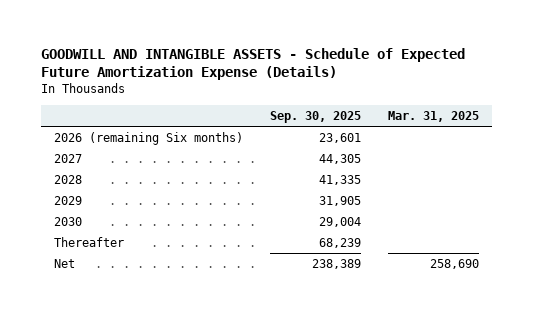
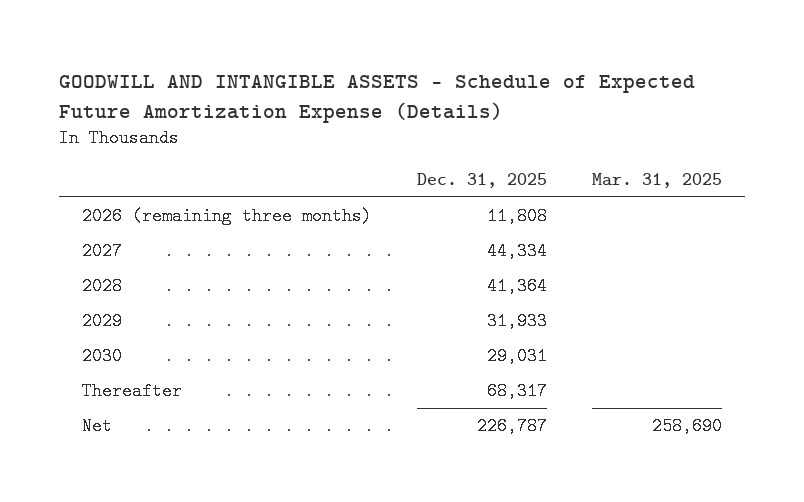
- | Sep. 30, 2025 | Mar. 31, 2025
+ | Dec. 31, 2025 | Mar. 31, 2025
- 2026 (remaining Six months) | 23,601 |
+ 2026 (remaining three months) | 11,808 |

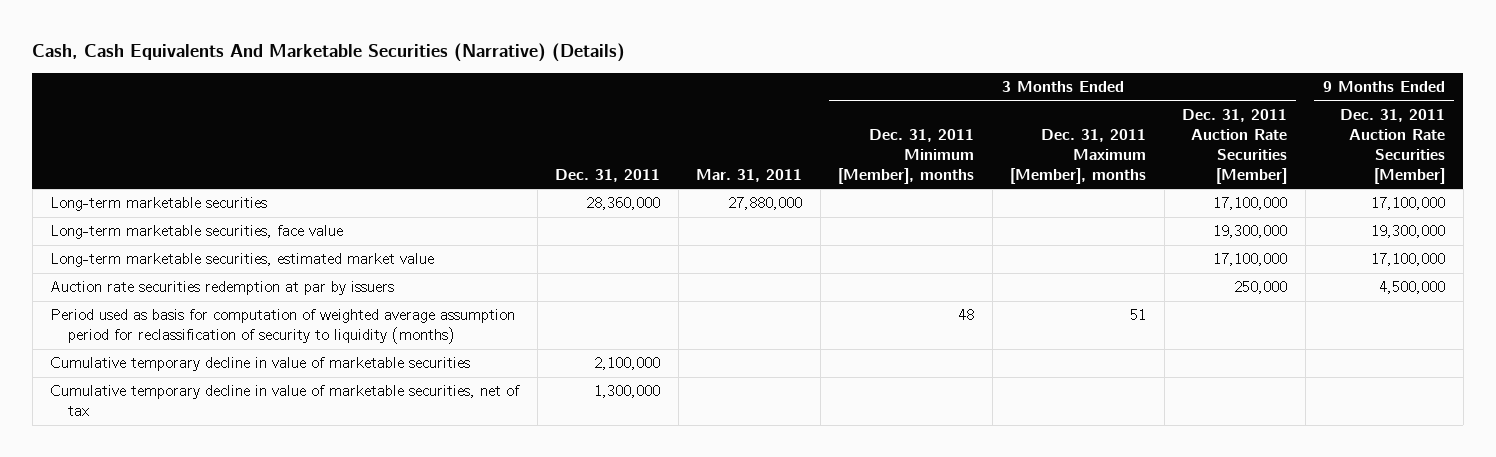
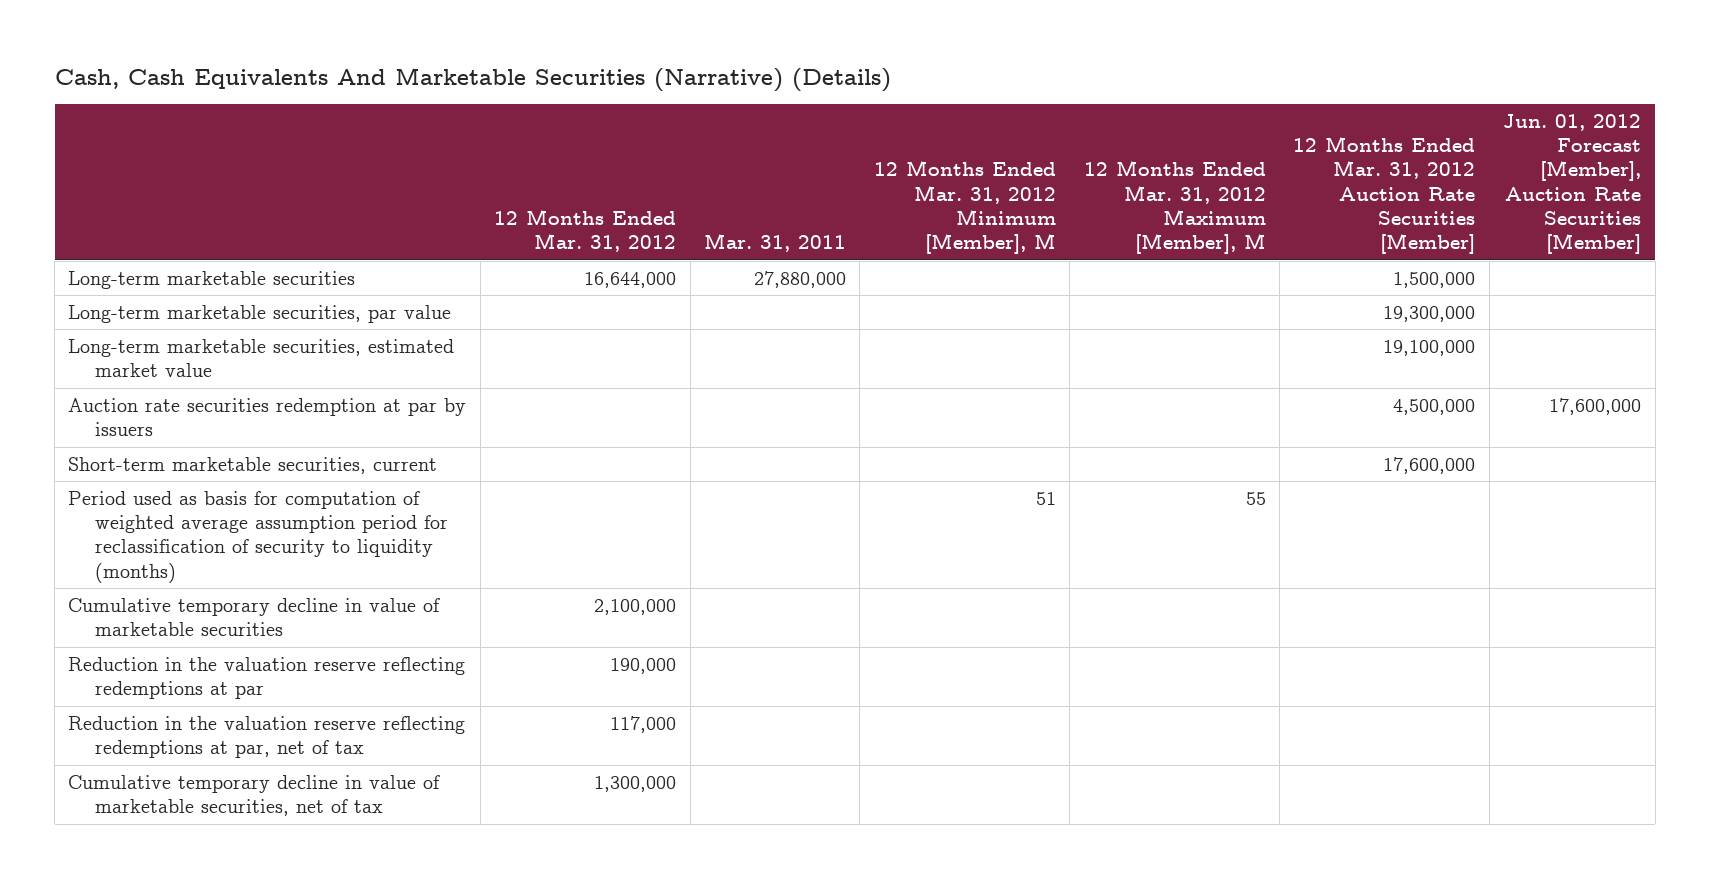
- | Dec. 31, 2011 | Mar. 31, 2011 | 3 Months Ended Dec. 31, 2011 Minimum [Member], months | 3 Months Ended Dec. 31, 2011 Maximum [Member], months | 3 Months Ended Dec. 31, 2011 Auction Rate Securities [Member] | 9 Months Ended Dec. 31, 2011 Auction Rate Securities [Member]
+ | 12 Months Ended Mar. 31, 2012 | Mar. 31, 2011 | 12 Months Ended Mar. 31, 2012 Minimum [Member], M | 12 Months Ended Mar. 31, 2012 Maximum [Member], M | 12 Months Ended Mar. 31, 2012 Auction Rate Securities [Member] | Jun. 01, 2012 Forecast [Member], Auction Rate Securities [Member]
- Long-term marketable securities, face value | | | | | 19,300,000 | 19,300,000
+ Long-term marketable securities, par value | | | | | 19,300,000 |
+ Short-term marketable securities, current | | | | | 17,600,000 |
+ Reduction in the valuation reserve reflecting redemptions at par | 190,000 | | | | |
+ Reduction in the valuation reserve reflecting redemptions at par, net of tax | 117,000 | | | | |

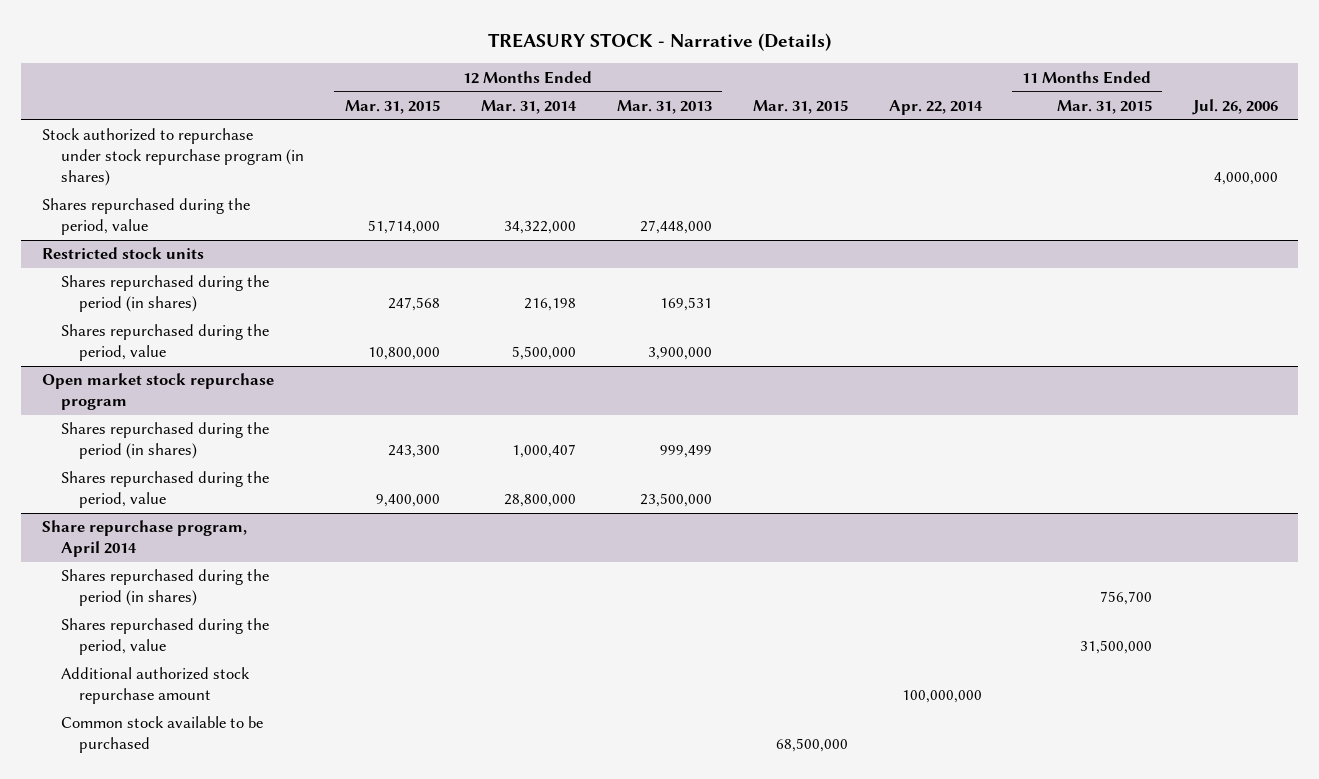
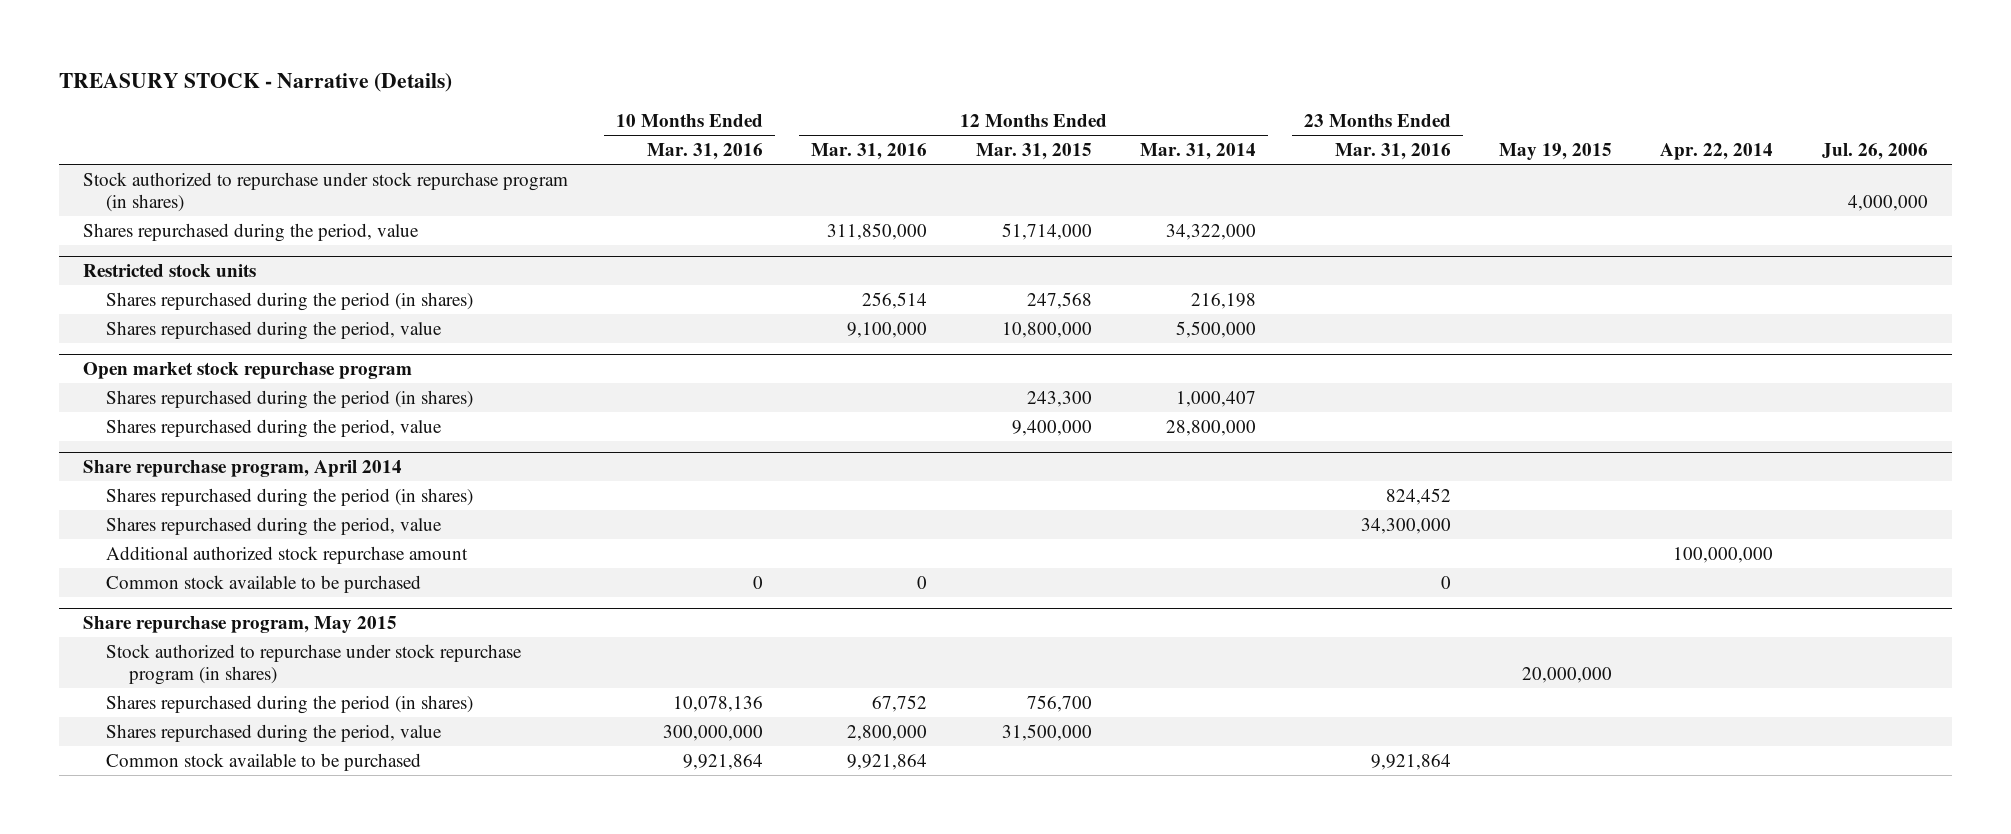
- | 12 Months Ended Mar. 31, 2015 | 12 Months Ended Mar. 31, 2014 | 12 Months Ended Mar. 31, 2013 | Mar. 31, 2015 | Apr. 22, 2014 | 11 Months Ended Mar. 31, 2015 | Jul. 26, 2006
+ | 10 Months Ended Mar. 31, 2016 | 12 Months Ended Mar. 31, 2016 | 12 Months Ended Mar. 31, 2015 | 12 Months Ended Mar. 31, 2014 | 23 Months Ended Mar. 31, 2016 | May 19, 2015 | Apr. 22, 2014 | Jul. 26, 2006
+ Share repurchase program, May 2015
+ Stock authorized to repurchase under stock repurchase program (in shares) | | | | | | 20,000,000 | |
+ Shares repurchased during the period (in shares) | 10,078,136 | 67,752 | 756,700 | | | | |
+ Shares repurchased during the period, value | 300,000,000 | 2,800,000 | 31,500,000 | | | | |
+ Common stock available to be purchased | 9,921,864 | 9,921,864 | | | 9,921,864 | | |

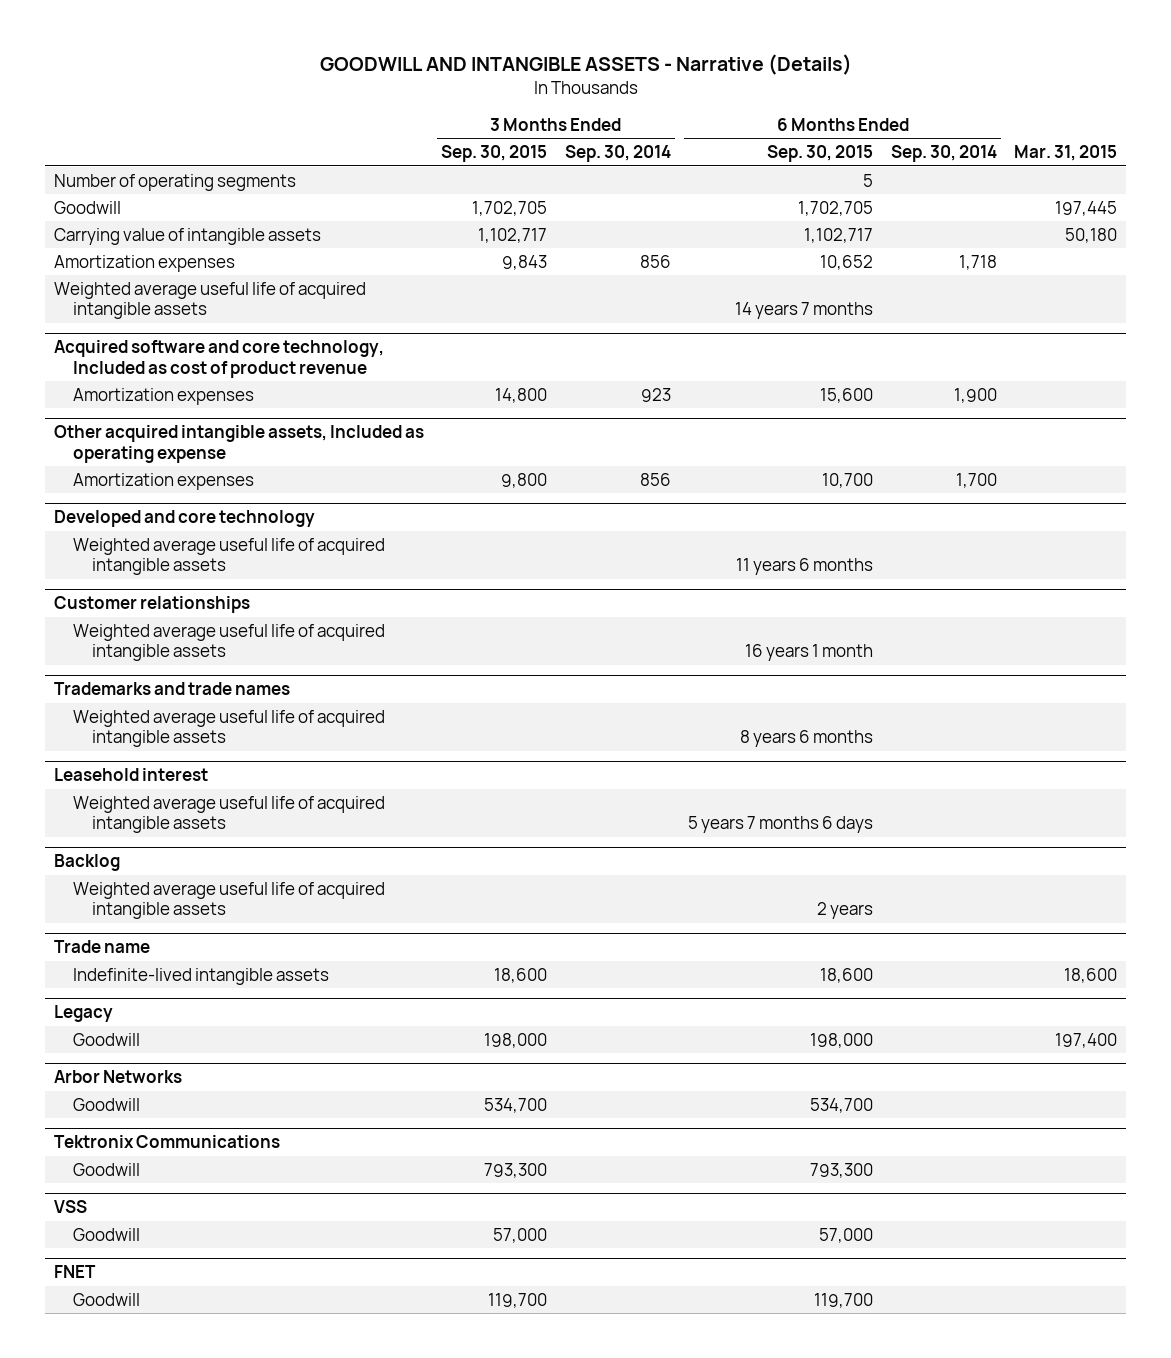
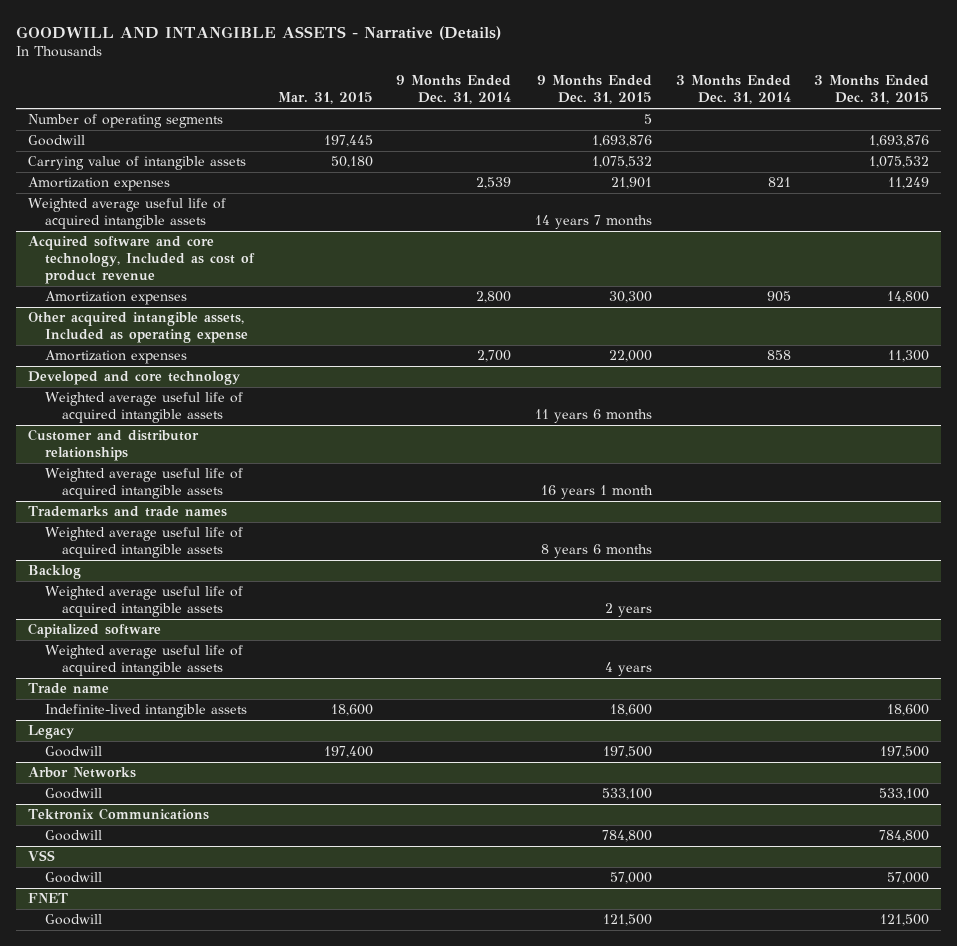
- | 3 Months Ended Sep. 30, 2015 | 3 Months Ended Sep. 30, 2014 | 6 Months Ended Sep. 30, 2015 | 6 Months Ended Sep. 30, 2014 | Mar. 31, 2015
+ | Mar. 31, 2015 | 9 Months Ended Dec. 31, 2014 | 9 Months Ended Dec. 31, 2015 | 3 Months Ended Dec. 31, 2014 | 3 Months Ended Dec. 31, 2015
- Customer relationships
+ Customer and distributor relationships
- Leasehold interest
- Weighted average useful life of acquired intangible assets | | | 5 years 7 months 6 days | |
+ Capitalized software
+ Weighted average useful life of acquired intangible assets | | | 4 years | |

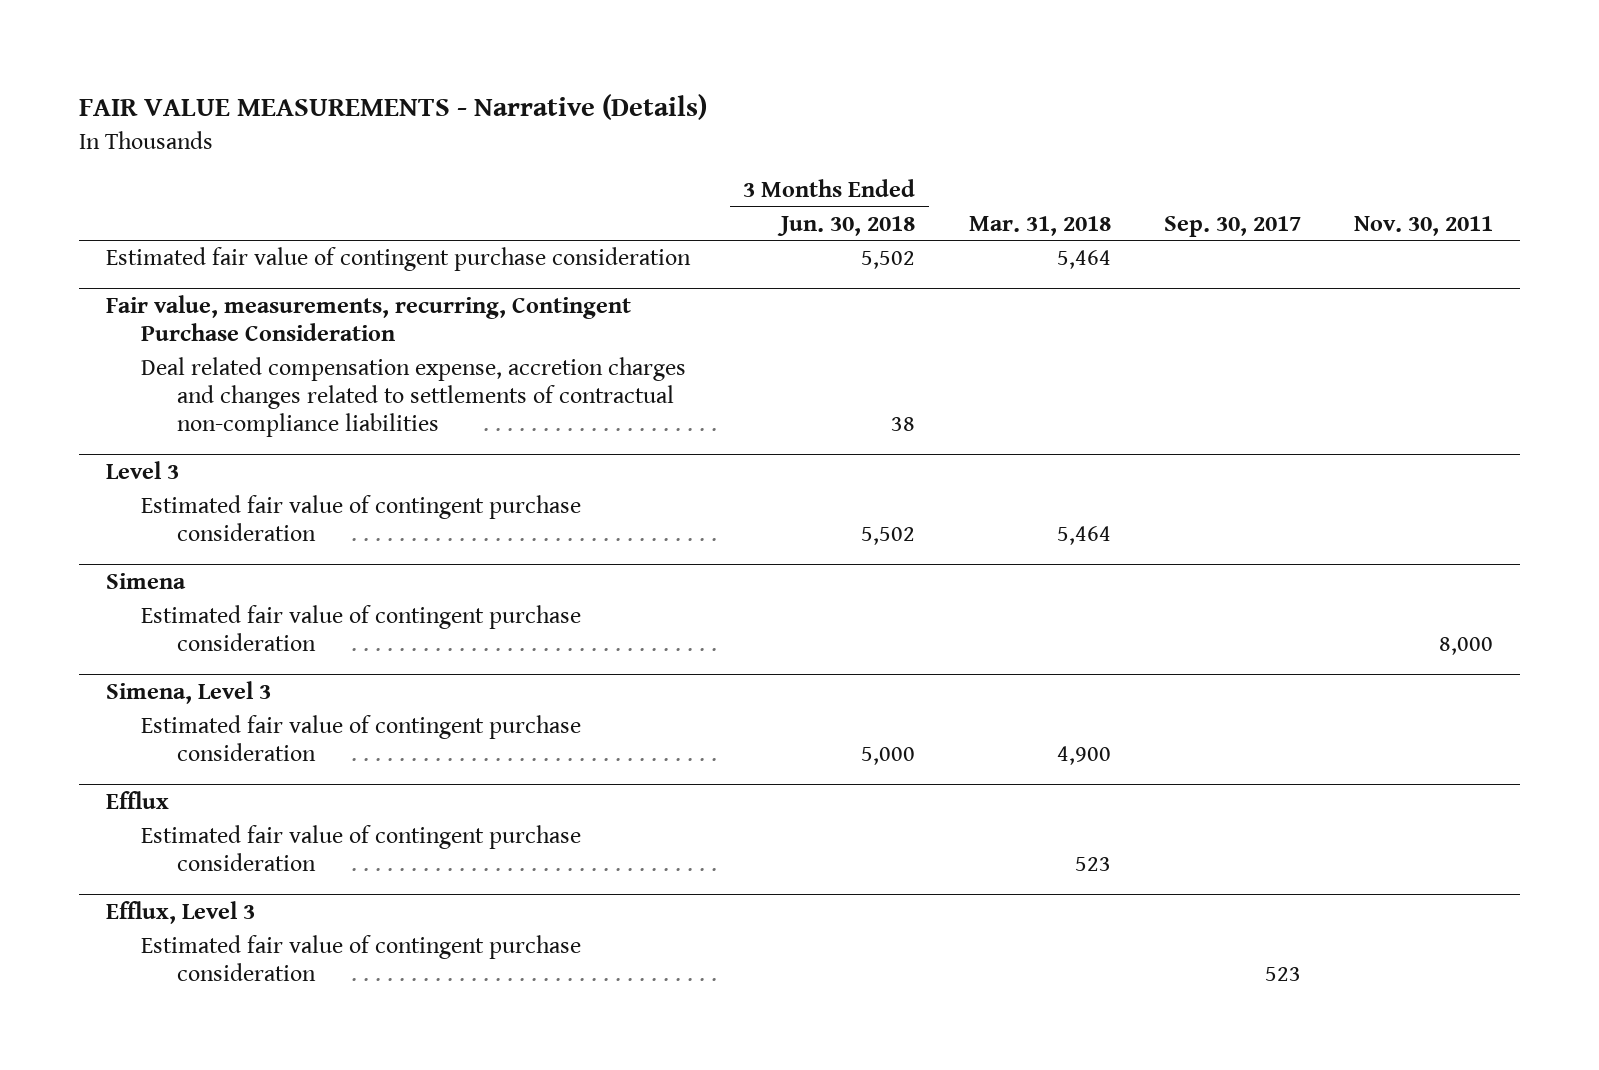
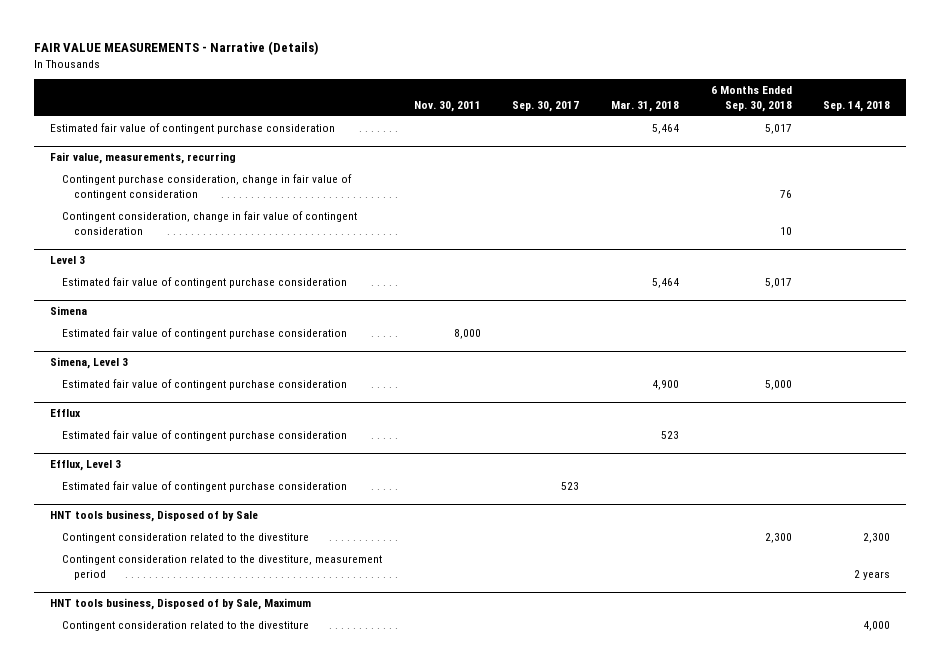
- | 3 Months Ended Jun. 30, 2018 | Mar. 31, 2018 | Sep. 30, 2017 | Nov. 30, 2011
+ | Nov. 30, 2011 | Sep. 30, 2017 | Mar. 31, 2018 | 6 Months Ended Sep. 30, 2018 | Sep. 14, 2018
- Fair value, measurements, recurring, Contingent Purchase Consideration
- Deal related compensation expense, accretion charges and changes related to settlements of contractual non-compliance liabilities | 38 | | |
+ Fair value, measurements, recurring
+ Contingent purchase consideration, change in fair value of contingent consideration | | | | 76 |
+ Contingent consideration, change in fair value of contingent consideration | | | | 10 |
+ HNT tools business, Disposed of by Sale
+ Contingent consideration related to the divestiture | | | | 2,300 | 2,300
+ Contingent consideration related to the divestiture, measurement period | | | | | 2 years
+ HNT tools business, Disposed of by Sale, Maximum
+ Contingent consideration related to the divestiture | | | | | 4,000

